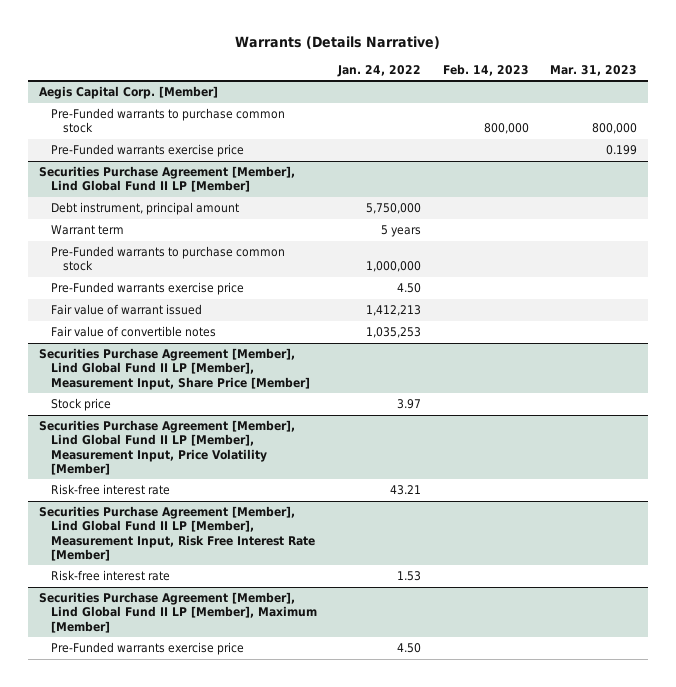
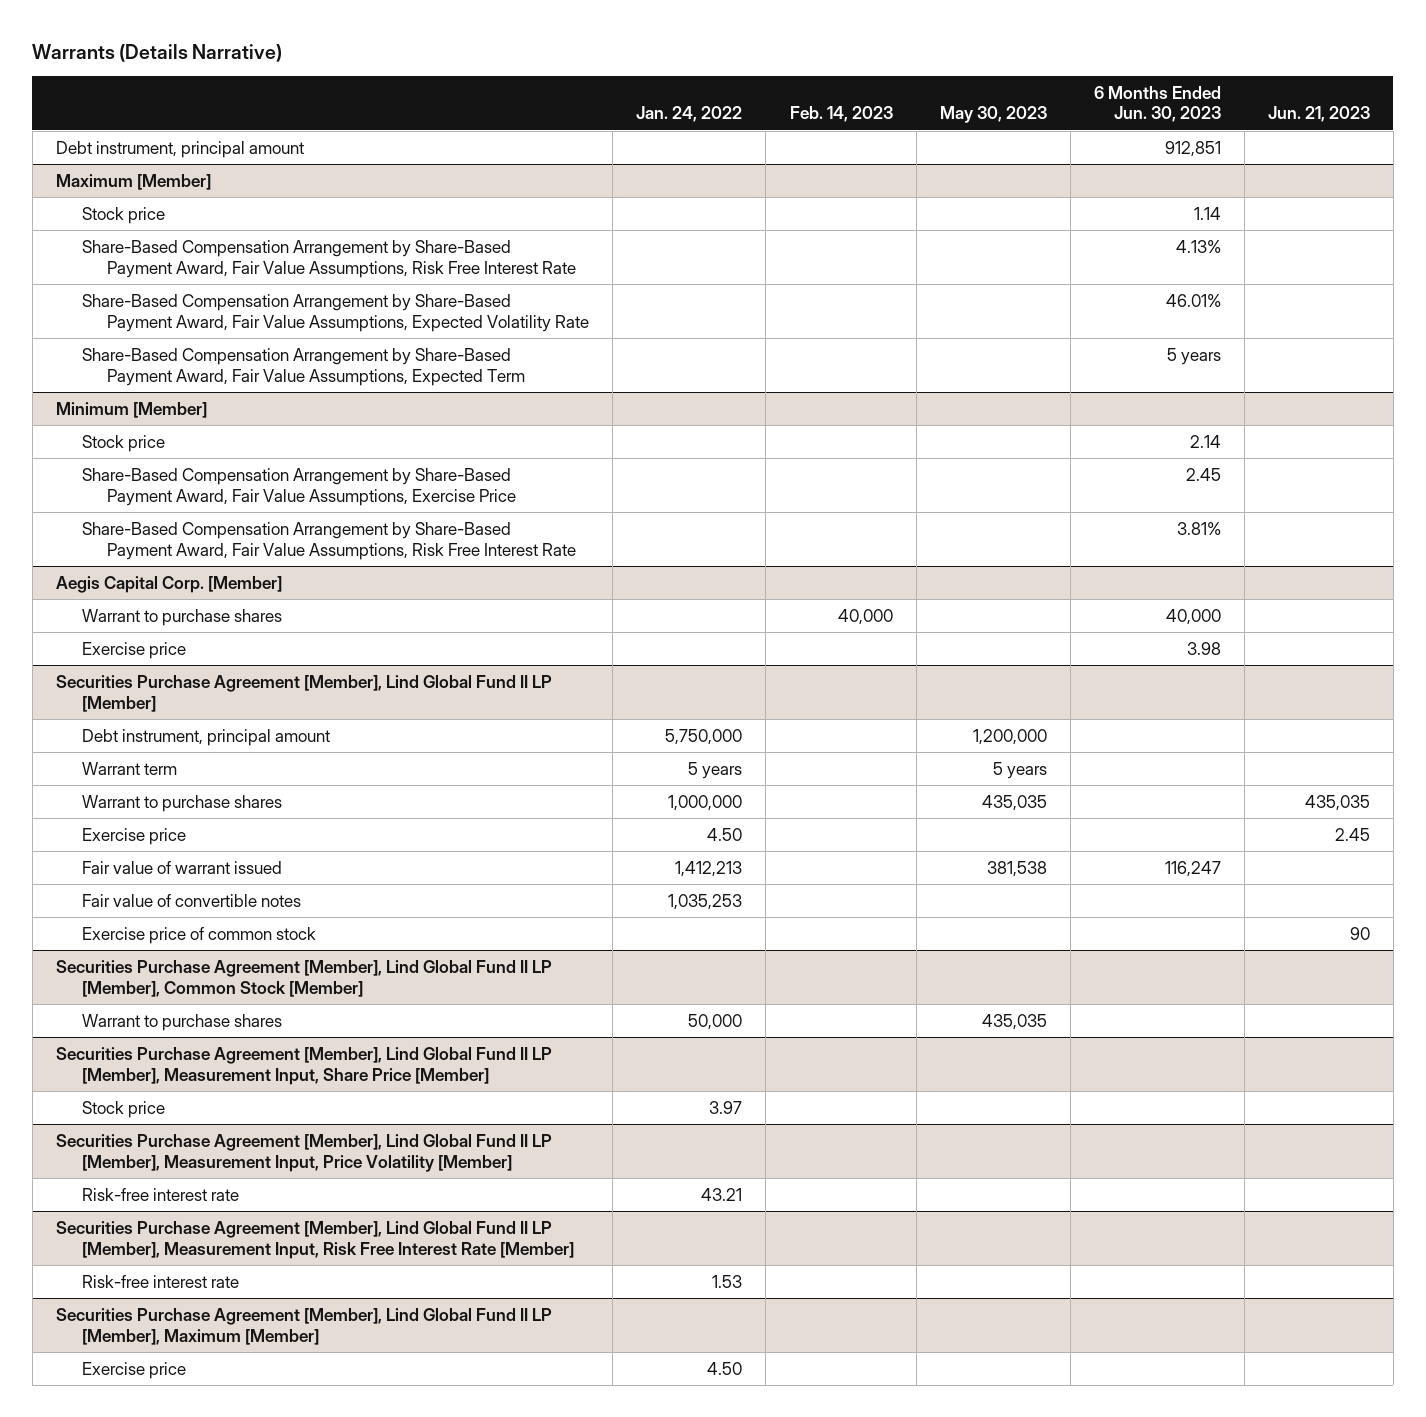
- | Jan. 24, 2022 | Feb. 14, 2023 | Mar. 31, 2023
+ | Jan. 24, 2022 | Feb. 14, 2023 | May 30, 2023 | 6 Months Ended Jun. 30, 2023 | Jun. 21, 2023
+ Debt instrument, principal amount | | | | 912,851 |
+ Maximum [Member]
+ Stock price | | | | 1.14 |
+ Share-Based Compensation Arrangement by Share-Based Payment Award, Fair Value Assumptions, Risk Free Interest Rate | | | | 4.13% |
+ Share-Based Compensation Arrangement by Share-Based Payment Award, Fair Value Assumptions, Expected Volatility Rate | | | | 46.01% |
+ Share-Based Compensation Arrangement by Share-Based Payment Award, Fair Value Assumptions, Expected Term | | | | 5 years |
+ Minimum [Member]
+ Stock price | | | | 2.14 |
+ Share-Based Compensation Arrangement by Share-Based Payment Award, Fair Value Assumptions, Exercise Price | | | | 2.45 |
+ Share-Based Compensation Arrangement by Share-Based Payment Award, Fair Value Assumptions, Risk Free Interest Rate | | | | 3.81% |
@ Aegis Capital Corp. [Member]
- Pre-Funded warrants to purchase common stock | | 800,000 | 800,000
- Pre-Funded warrants exercise price | | | 0.199
+ Warrant to purchase shares | | 40,000 | | 40,000 |
+ Exercise price | | | | 3.98 |
@ Securities Purchase Agreement [Member], Lind Global Fund II LP [Member]
- Pre-Funded warrants to purchase common stock | 1,000,000 | |
- Pre-Funded warrants exercise price | 4.50 | |
+ Warrant to purchase shares | 1,000,000 | | 435,035 | | 435,035
+ Exercise price | 4.50 | | | | 2.45
+ Exercise price of common stock | | | | | 90
+ Securities Purchase Agreement [Member], Lind Global Fund II LP [Member], Common Stock [Member]
+ Warrant to purchase shares | 50,000 | | 435,035 | |
@ Securities Purchase Agreement [Member], Lind Global Fund II LP [Member], Maximum [Member]
- Pre-Funded warrants exercise price | 4.50 | |
+ Exercise price | 4.50 | | | |

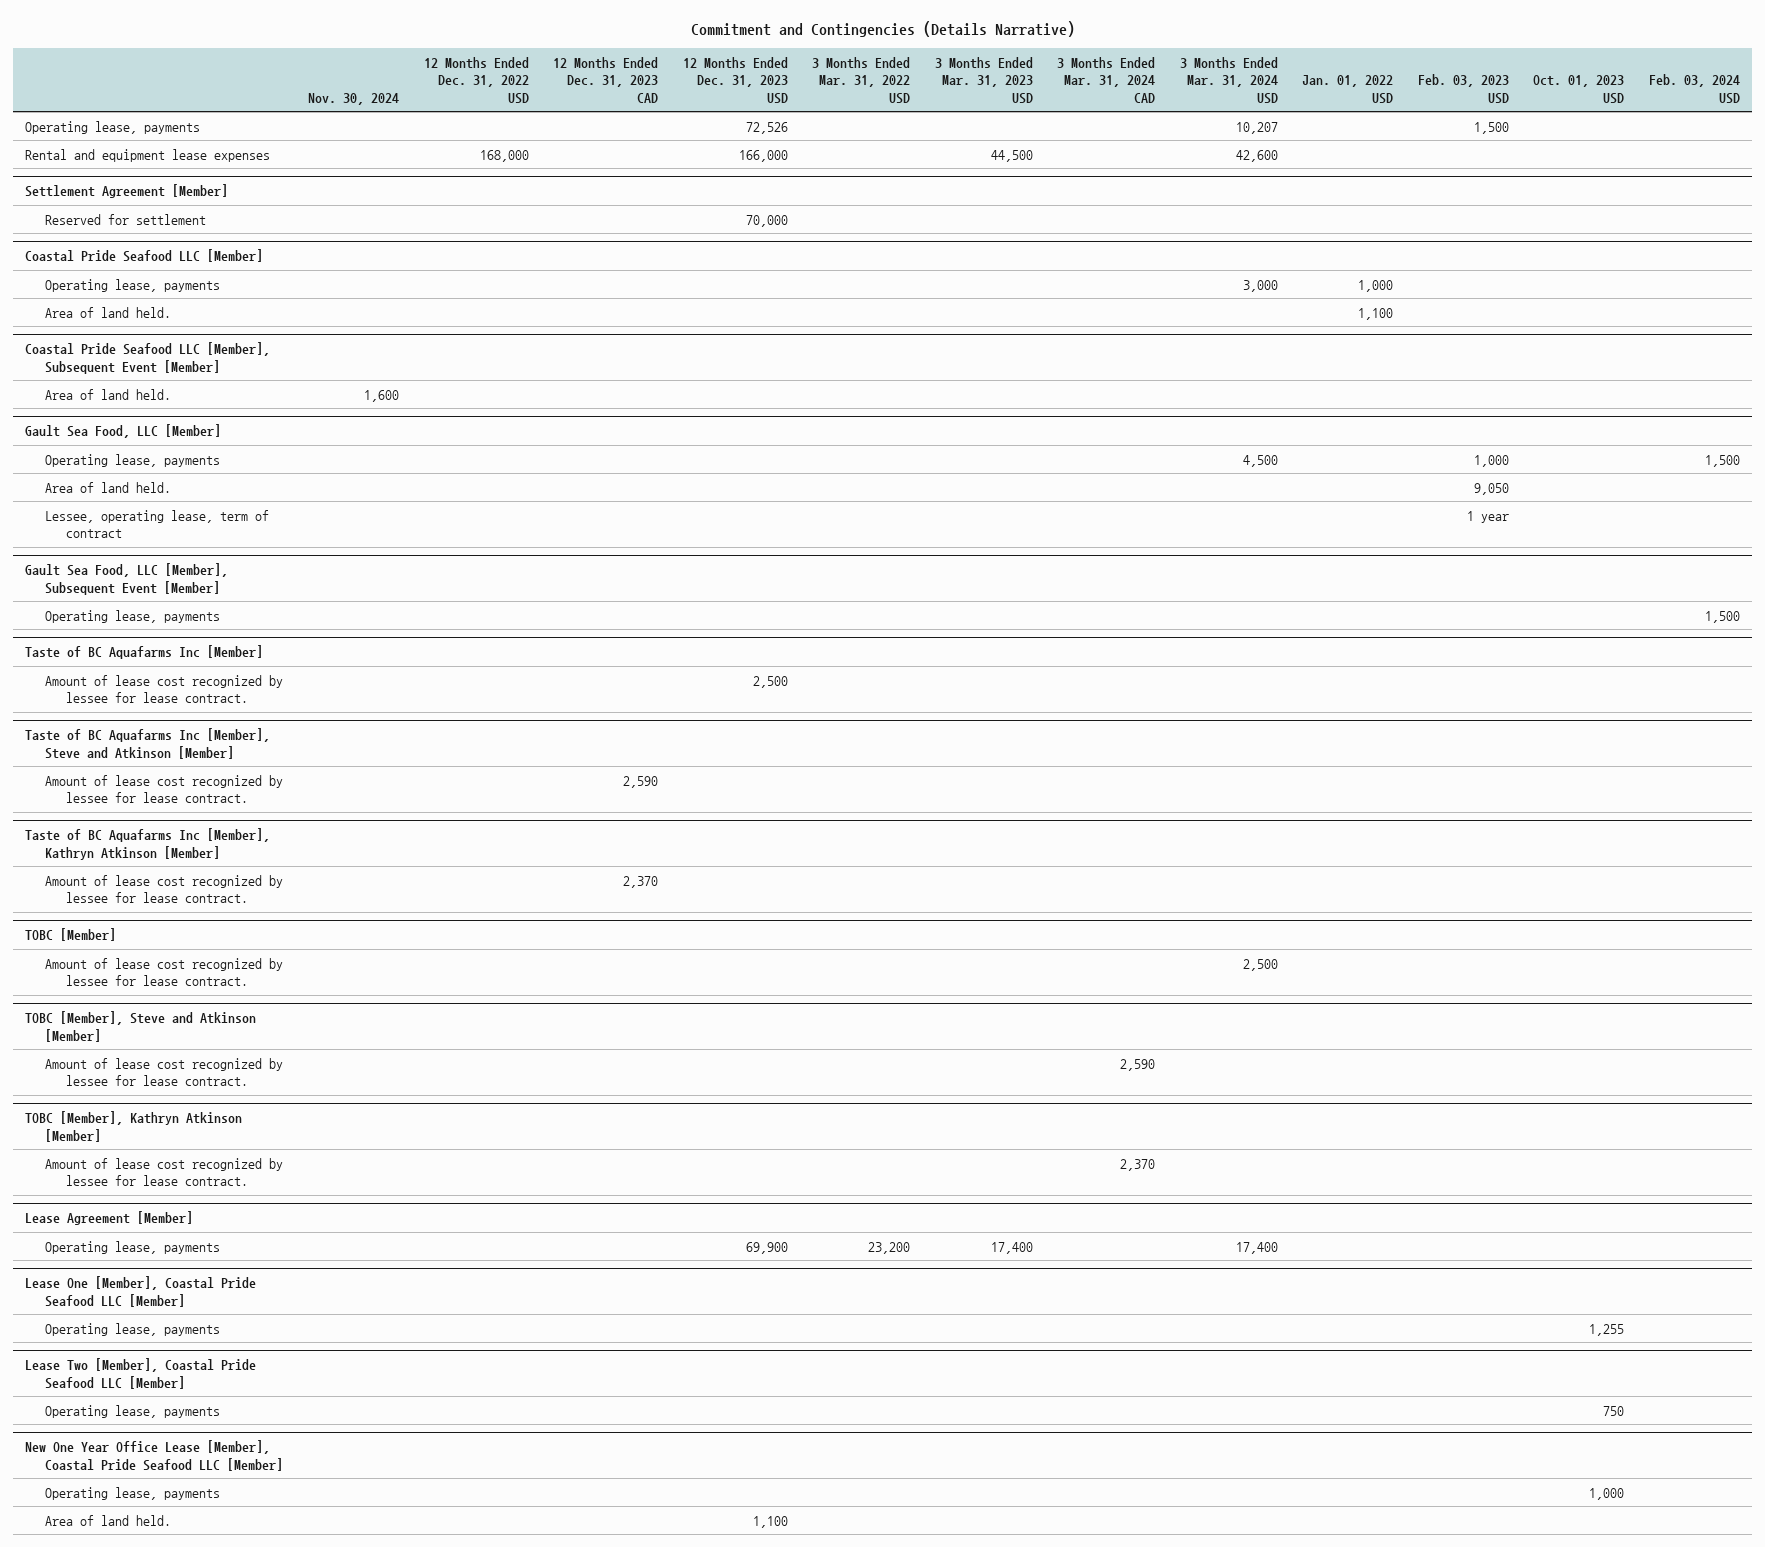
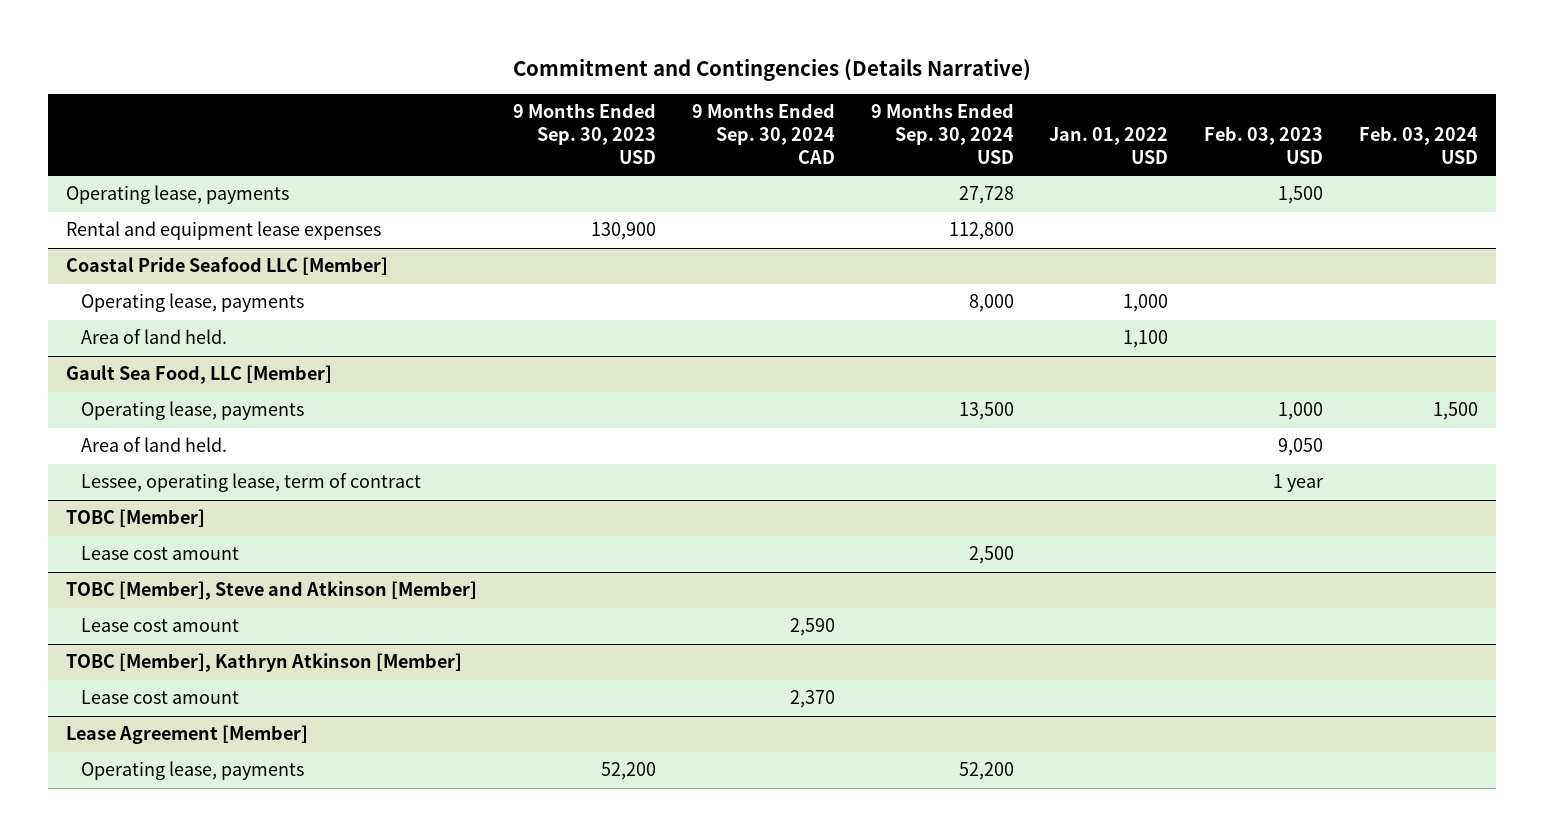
- | Nov. 30, 2024 | 12 Months Ended Dec. 31, 2022 USD | 12 Months Ended Dec. 31, 2023 CAD | 12 Months Ended Dec. 31, 2023 USD | 3 Months Ended Mar. 31, 2022 USD | 3 Months Ended Mar. 31, 2023 USD | 3 Months Ended Mar. 31, 2024 CAD | 3 Months Ended Mar. 31, 2024 USD | Jan. 01, 2022 USD | Feb. 03, 2023 USD | Oct. 01, 2023 USD | Feb. 03, 2024 USD
+ | 9 Months Ended Sep. 30, 2023 USD | 9 Months Ended Sep. 30, 2024 CAD | 9 Months Ended Sep. 30, 2024 USD | Jan. 01, 2022 USD | Feb. 03, 2023 USD | Feb. 03, 2024 USD
- Settlement Agreement [Member]
- Reserved for settlement | | | | 70,000 | | | | | | | |
- Coastal Pride Seafood LLC [Member], Subsequent Event [Member]
- Area of land held. | 1,600 | | | | | | | | | | |
- Gault Sea Food, LLC [Member], Subsequent Event [Member]
- Operating lease, payments | | | | | | | | | | | | 1,500
- Taste of BC Aquafarms Inc [Member]
- Amount of lease cost recognized by lessee for lease contract. | | | | 2,500 | | | | | | | |
- Taste of BC Aquafarms Inc [Member], Steve and Atkinson [Member]
- Amount of lease cost recognized by lessee for lease contract. | | | 2,590 | | | | | | | | |
- Taste of BC Aquafarms Inc [Member], Kathryn Atkinson [Member]
- Amount of lease cost recognized by lessee for lease contract. | | | 2,370 | | | | | | | | |
@ TOBC [Member]
- Amount of lease cost recognized by lessee for lease contract. | | | | | | | | 2,500 | | | |
+ Lease cost amount | | | 2,500 | | |
@ TOBC [Member], Steve and Atkinson [Member]
- Amount of lease cost recognized by lessee for lease contract. | | | | | | | 2,590 | | | | |
+ Lease cost amount | | 2,590 | | | |
@ TOBC [Member], Kathryn Atkinson [Member]
- Amount of lease cost recognized by lessee for lease contract. | | | | | | | 2,370 | | | | |
+ Lease cost amount | | 2,370 | | | |
- Lease One [Member], Coastal Pride Seafood LLC [Member]
- Operating lease, payments | | | | | | | | | | | 1,255 |
- Lease Two [Member], Coastal Pride Seafood LLC [Member]
- Operating lease, payments | | | | | | | | | | | 750 |
- New One Year Office Lease [Member], Coastal Pride Seafood LLC [Member]
- Operating lease, payments | | | | | | | | | | | 1,000 |
- Area of land held. | | | | 1,100 | | | | | | | |

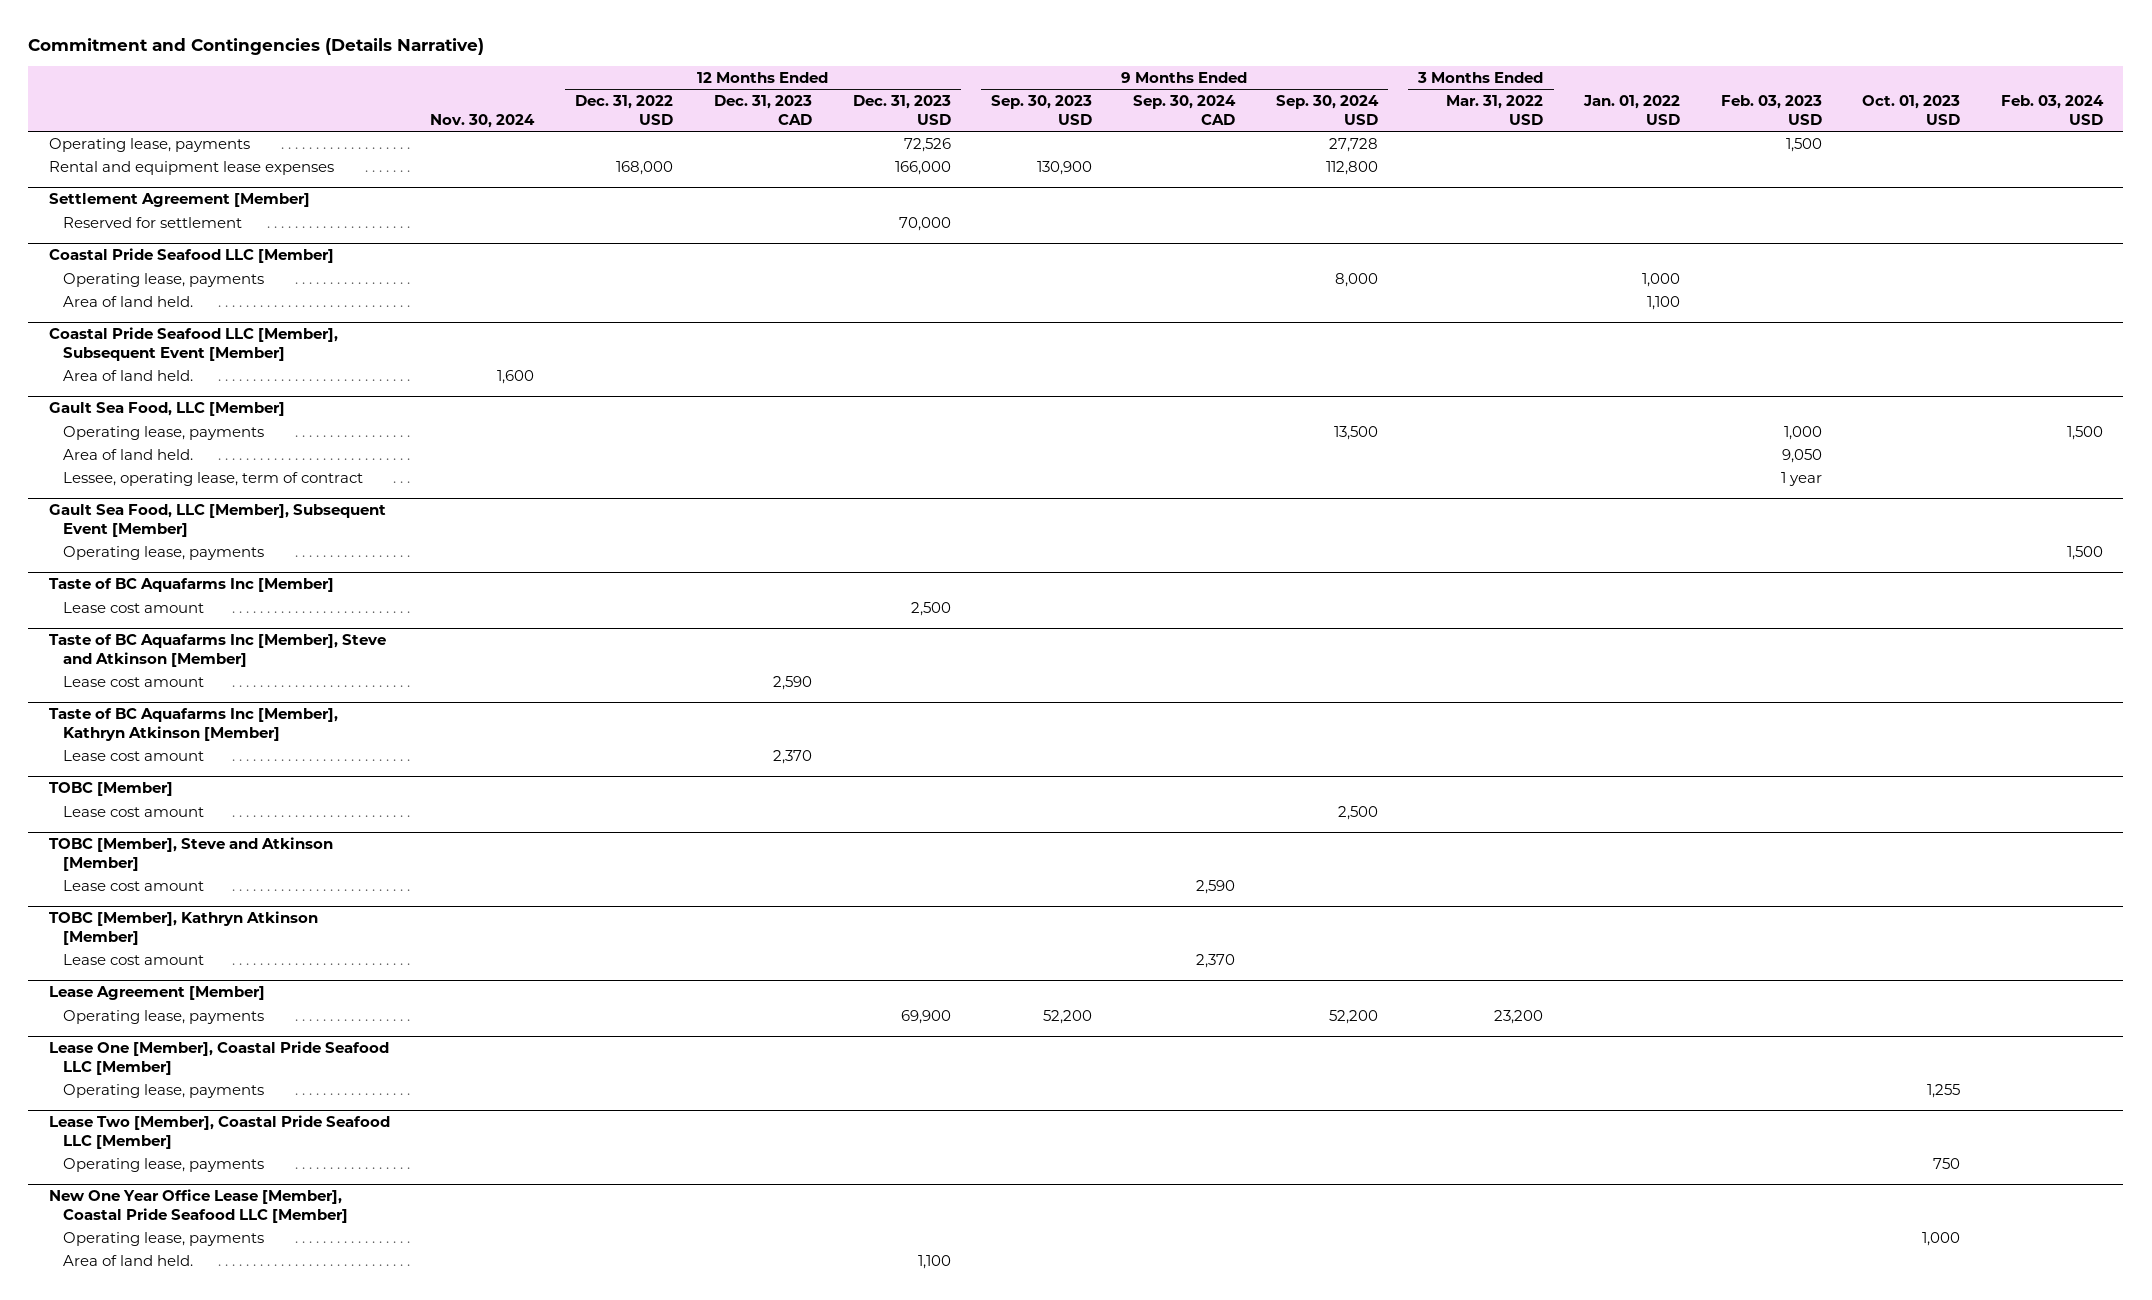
- | 9 Months Ended Sep. 30, 2023 USD | 9 Months Ended Sep. 30, 2024 CAD | 9 Months Ended Sep. 30, 2024 USD | Jan. 01, 2022 USD | Feb. 03, 2023 USD | Feb. 03, 2024 USD
+ | Nov. 30, 2024 | 12 Months Ended Dec. 31, 2022 USD | 12 Months Ended Dec. 31, 2023 CAD | 12 Months Ended Dec. 31, 2023 USD | 9 Months Ended Sep. 30, 2023 USD | 9 Months Ended Sep. 30, 2024 CAD | 9 Months Ended Sep. 30, 2024 USD | 3 Months Ended Mar. 31, 2022 USD | Jan. 01, 2022 USD | Feb. 03, 2023 USD | Oct. 01, 2023 USD | Feb. 03, 2024 USD
+ Settlement Agreement [Member]
+ Reserved for settlement | | | | 70,000 | | | | | | | |
+ Coastal Pride Seafood LLC [Member], Subsequent Event [Member]
+ Area of land held. | 1,600 | | | | | | | | | | |
+ Gault Sea Food, LLC [Member], Subsequent Event [Member]
+ Operating lease, payments | | | | | | | | | | | | 1,500
+ Taste of BC Aquafarms Inc [Member]
+ Lease cost amount | | | | 2,500 | | | | | | | |
+ Taste of BC Aquafarms Inc [Member], Steve and Atkinson [Member]
+ Lease cost amount | | | 2,590 | | | | | | | | |
+ Taste of BC Aquafarms Inc [Member], Kathryn Atkinson [Member]
+ Lease cost amount | | | 2,370 | | | | | | | | |
+ Lease One [Member], Coastal Pride Seafood LLC [Member]
+ Operating lease, payments | | | | | | | | | | | 1,255 |
+ Lease Two [Member], Coastal Pride Seafood LLC [Member]
+ Operating lease, payments | | | | | | | | | | | 750 |
+ New One Year Office Lease [Member], Coastal Pride Seafood LLC [Member]
+ Operating lease, payments | | | | | | | | | | | 1,000 |
+ Area of land held. | | | | 1,100 | | | | | | | |

